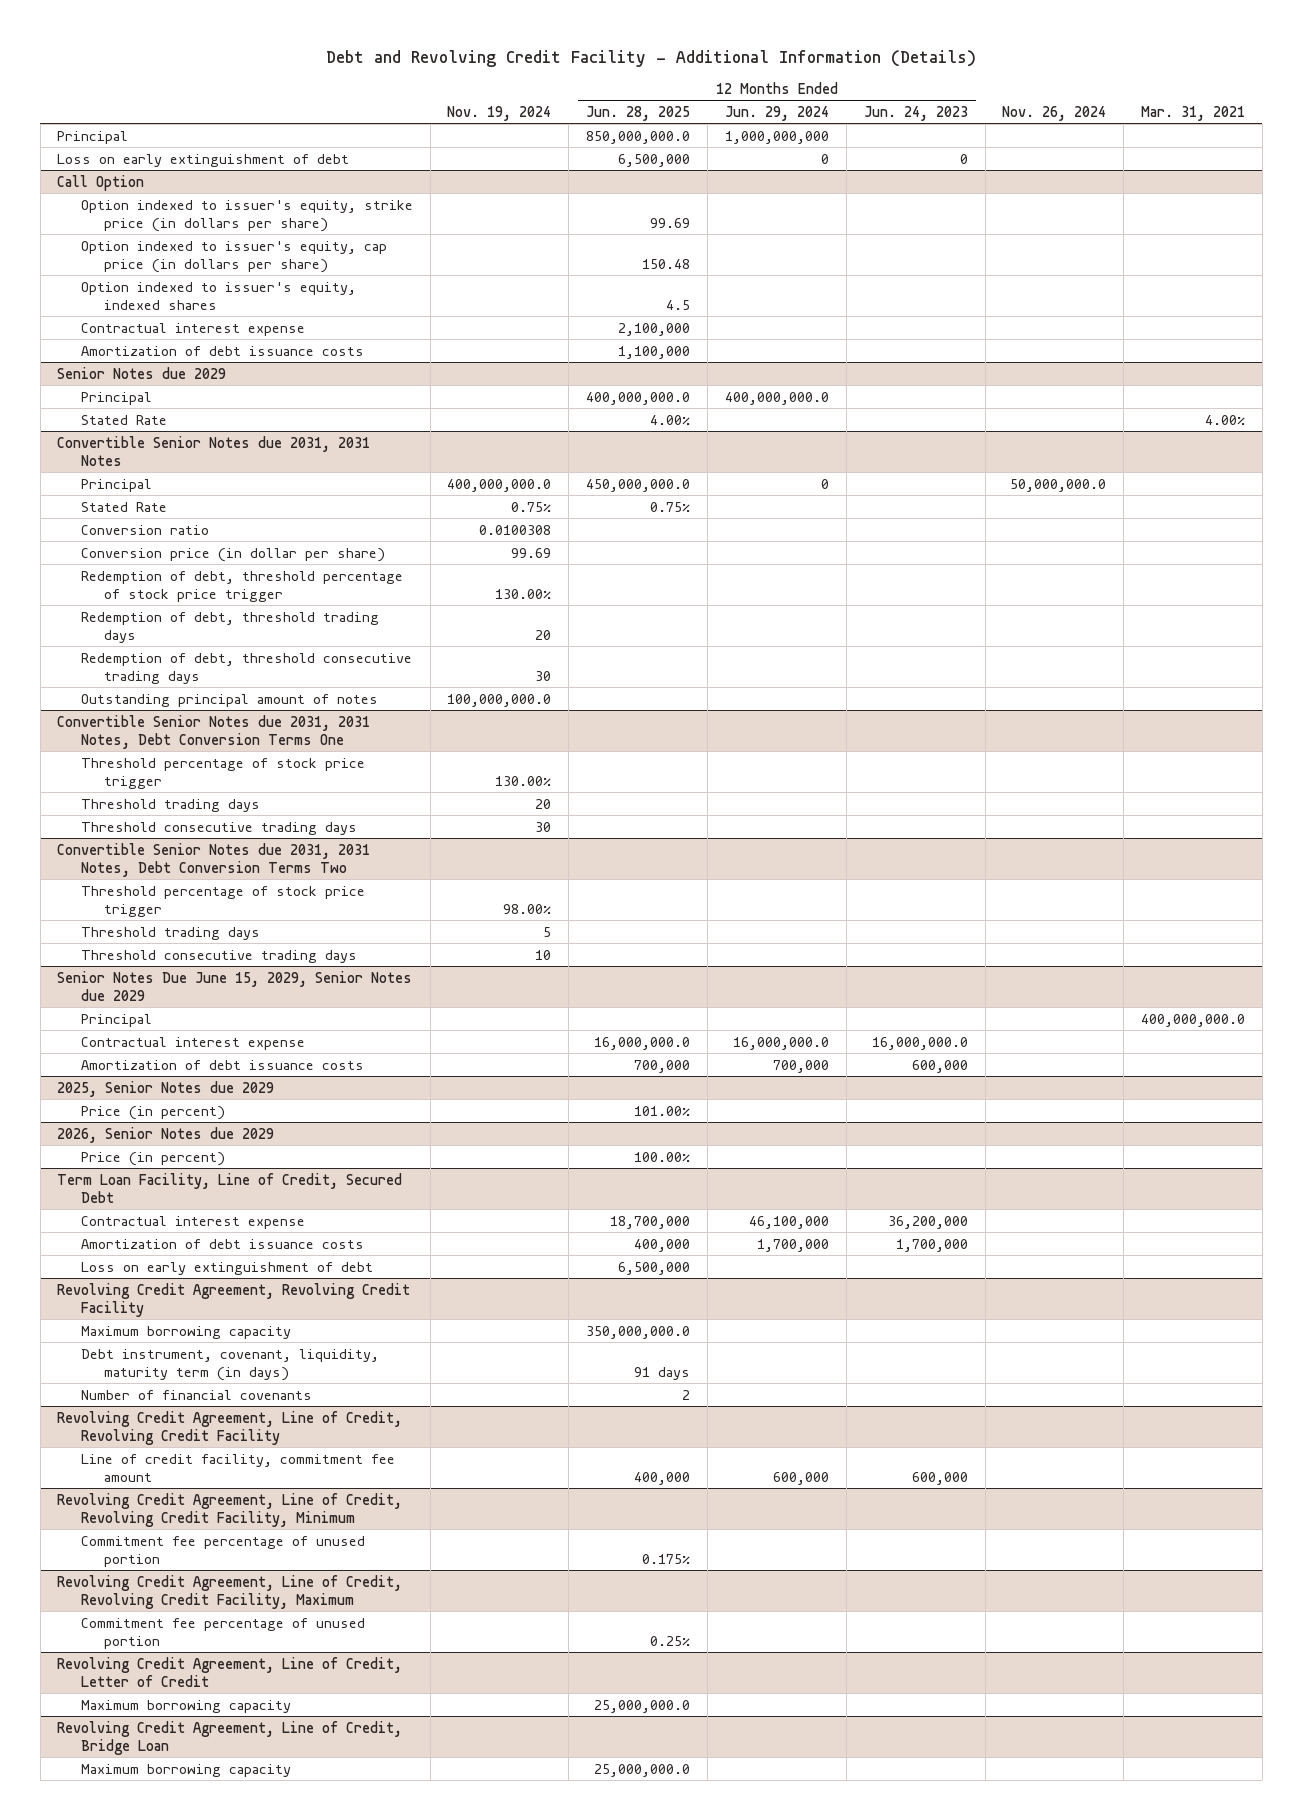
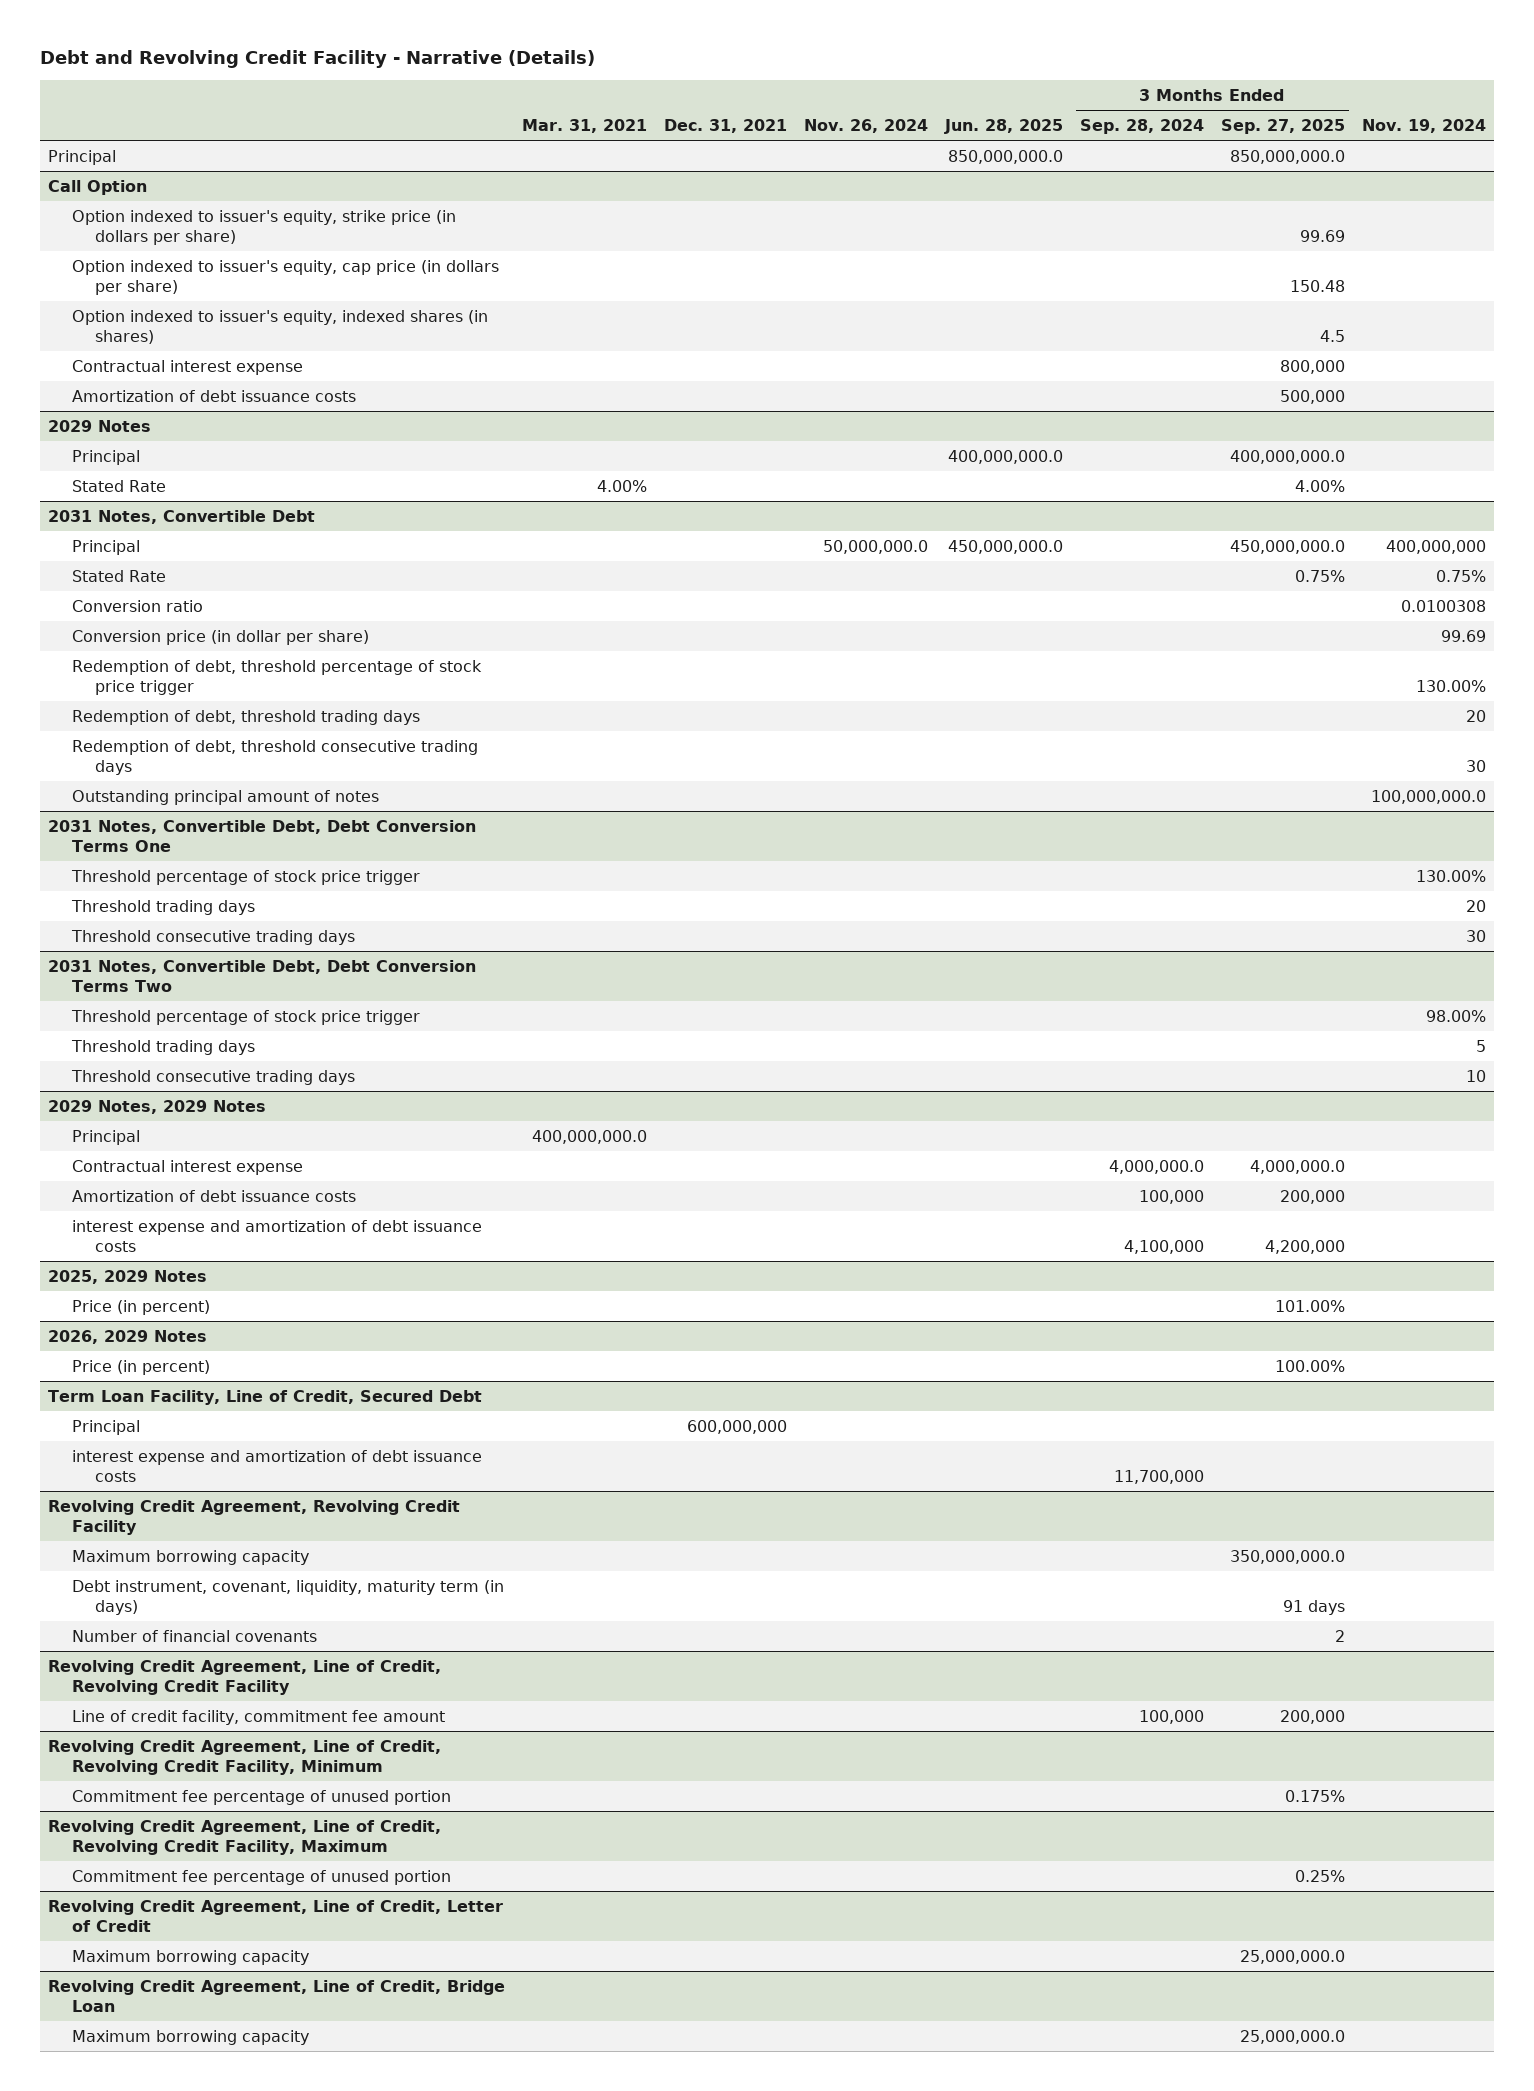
- Debt and Revolving Credit Facility - Additional Information (Details)
+ Debt and Revolving Credit Facility - Narrative (Details)
- | Nov. 19, 2024 | 12 Months Ended Jun. 28, 2025 | 12 Months Ended Jun. 29, 2024 | 12 Months Ended Jun. 24, 2023 | Nov. 26, 2024 | Mar. 31, 2021
+ | Mar. 31, 2021 | Dec. 31, 2021 | Nov. 26, 2024 | Jun. 28, 2025 | 3 Months Ended Sep. 28, 2024 | 3 Months Ended Sep. 27, 2025 | Nov. 19, 2024
- Loss on early extinguishment of debt | | 6,500,000 | 0 | 0 | |
@ Call Option
- Option indexed to issuer's equity, indexed shares | | 4.5 | | | |
+ Option indexed to issuer's equity, indexed shares (in shares) | | | | | | 4.5 |
- Senior Notes due 2029
+ 2029 Notes
- Convertible Senior Notes due 2031, 2031 Notes
- Principal | 400,000,000.0 | 450,000,000.0 | 0 | | 50,000,000.0 |
+ 2031 Notes, Convertible Debt
+ Principal | | | 50,000,000.0 | 450,000,000.0 | | 450,000,000.0 | 400,000,000
- Convertible Senior Notes due 2031, 2031 Notes, Debt Conversion Terms One
+ 2031 Notes, Convertible Debt, Debt Conversion Terms One
- Convertible Senior Notes due 2031, 2031 Notes, Debt Conversion Terms Two
+ 2031 Notes, Convertible Debt, Debt Conversion Terms Two
- Senior Notes Due June 15, 2029, Senior Notes due 2029
+ 2029 Notes, 2029 Notes
- 2025, Senior Notes due 2029
+ interest expense and amortization of debt issuance costs | | | | | 4,100,000 | 4,200,000 |
+ 2025, 2029 Notes
- 2026, Senior Notes due 2029
+ 2026, 2029 Notes
@ Term Loan Facility, Line of Credit, Secured Debt
- Contractual interest expense | | 18,700,000 | 46,100,000 | 36,200,000 | |
- Amortization of debt issuance costs | | 400,000 | 1,700,000 | 1,700,000 | |
- Loss on early extinguishment of debt | | 6,500,000 | | | |
+ Principal | | 600,000,000 | | | | |
+ interest expense and amortization of debt issuance costs | | | | | 11,700,000 | |

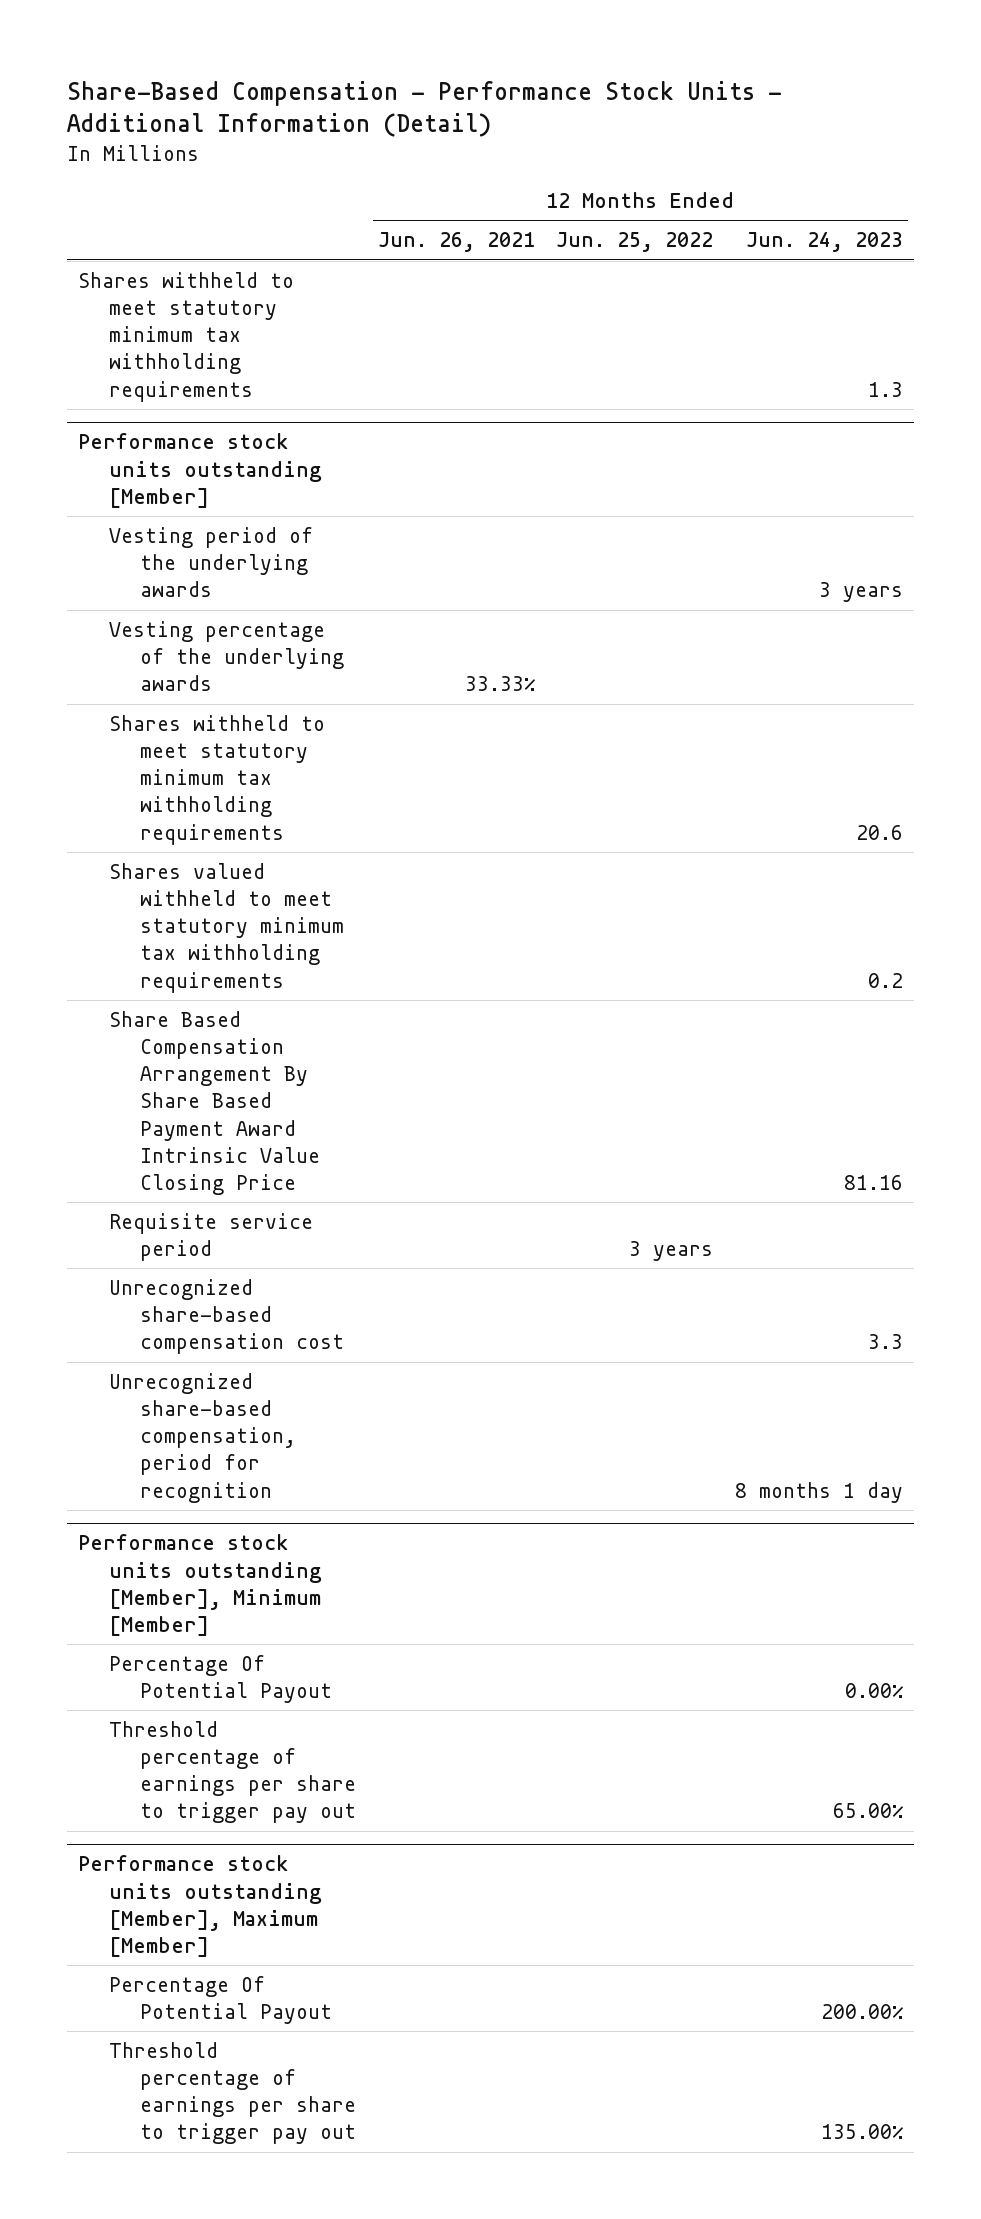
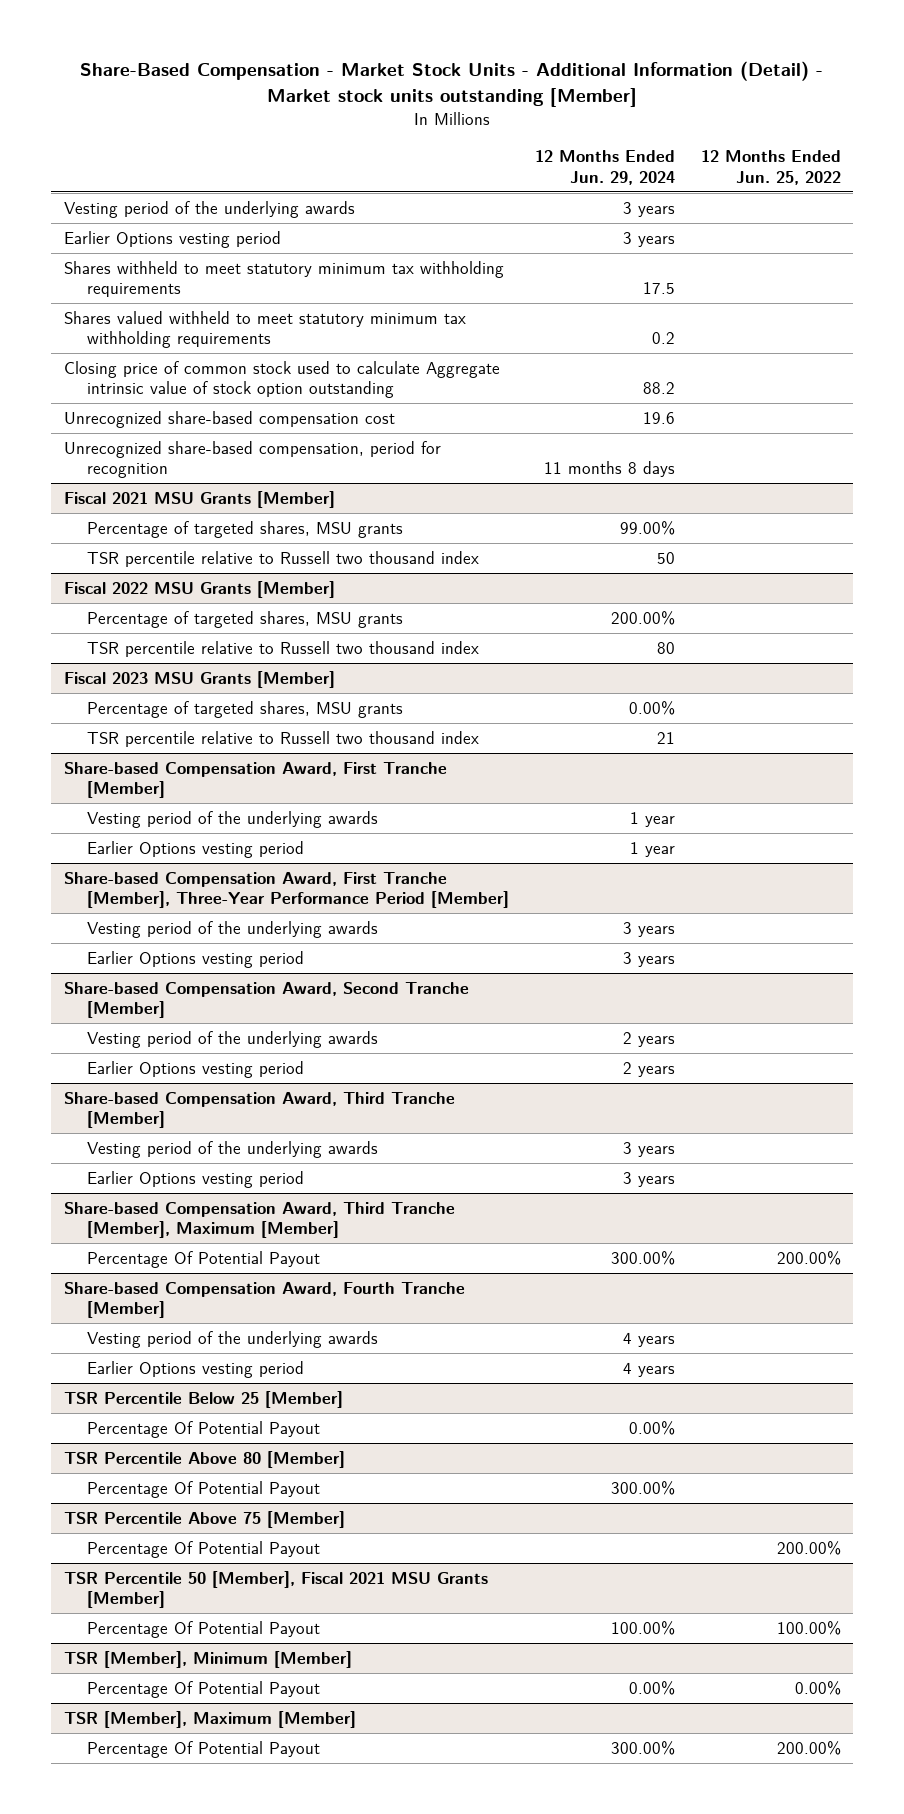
- Share-Based Compensation - Performance Stock Units - Additional Information (Detail)
+ Share-Based Compensation - Market Stock Units - Additional Information (Detail) - Market stock units outstanding [Member]
- | 12 Months Ended Jun. 26, 2021 | 12 Months Ended Jun. 25, 2022 | 12 Months Ended Jun. 24, 2023
+ | 12 Months Ended Jun. 29, 2024 | 12 Months Ended Jun. 25, 2022
+ Vesting period of the underlying awards | 3 years |
+ Earlier Options vesting period | 3 years |
- Performance stock units outstanding [Member]
- Vesting period of the underlying awards | | | 3 years
- Vesting percentage of the underlying awards | 33.33% | |
- Shares withheld to meet statutory minimum tax withholding requirements | | | 20.6
- Shares valued withheld to meet statutory minimum tax withholding requirements | | | 0.2
- Share Based Compensation Arrangement By Share Based Payment Award Intrinsic Value Closing Price | | | 81.16
- Requisite service period | | 3 years |
- Unrecognized share-based compensation cost | | | 3.3
- Unrecognized share-based compensation, period for recognition | | | 8 months 1 day
- Performance stock units outstanding [Member], Minimum [Member]
- Percentage Of Potential Payout | | | 0.00%
- Threshold percentage of earnings per share to trigger pay out | | | 65.00%
- Performance stock units outstanding [Member], Maximum [Member]
- Percentage Of Potential Payout | | | 200.00%
- Threshold percentage of earnings per share to trigger pay out | | | 135.00%
+ Shares valued withheld to meet statutory minimum tax withholding requirements | 0.2 |
+ Closing price of common stock used to calculate Aggregate intrinsic value of stock option outstanding | 88.2 |
+ Unrecognized share-based compensation cost | 19.6 |
+ Unrecognized share-based compensation, period for recognition | 11 months 8 days |
+ Fiscal 2021 MSU Grants [Member]
+ Percentage of targeted shares, MSU grants | 99.00% |
+ TSR percentile relative to Russell two thousand index | 50 |
+ Fiscal 2022 MSU Grants [Member]
+ Percentage of targeted shares, MSU grants | 200.00% |
+ TSR percentile relative to Russell two thousand index | 80 |
+ Fiscal 2023 MSU Grants [Member]
+ Percentage of targeted shares, MSU grants | 0.00% |
+ TSR percentile relative to Russell two thousand index | 21 |
+ Share-based Compensation Award, First Tranche [Member]
+ Vesting period of the underlying awards | 1 year |
+ Earlier Options vesting period | 1 year |
+ Share-based Compensation Award, First Tranche [Member], Three-Year Performance Period [Member]
+ Vesting period of the underlying awards | 3 years |
+ Earlier Options vesting period | 3 years |
+ Share-based Compensation Award, Second Tranche [Member]
+ Vesting period of the underlying awards | 2 years |
+ Earlier Options vesting period | 2 years |
+ Share-based Compensation Award, Third Tranche [Member]
+ Vesting period of the underlying awards | 3 years |
+ Earlier Options vesting period | 3 years |
+ Share-based Compensation Award, Third Tranche [Member], Maximum [Member]
+ Percentage Of Potential Payout | 300.00% | 200.00%
+ Share-based Compensation Award, Fourth Tranche [Member]
+ Vesting period of the underlying awards | 4 years |
+ Earlier Options vesting period | 4 years |
+ TSR Percentile Below 25 [Member]
+ Percentage Of Potential Payout | 0.00% |
+ TSR Percentile Above 80 [Member]
+ Percentage Of Potential Payout | 300.00% |
+ TSR Percentile Above 75 [Member]
+ Percentage Of Potential Payout | | 200.00%
+ TSR Percentile 50 [Member], Fiscal 2021 MSU Grants [Member]
+ Percentage Of Potential Payout | 100.00% | 100.00%
+ TSR [Member], Minimum [Member]
+ Percentage Of Potential Payout | 0.00% | 0.00%
+ TSR [Member], Maximum [Member]
+ Percentage Of Potential Payout | 300.00% | 200.00%

